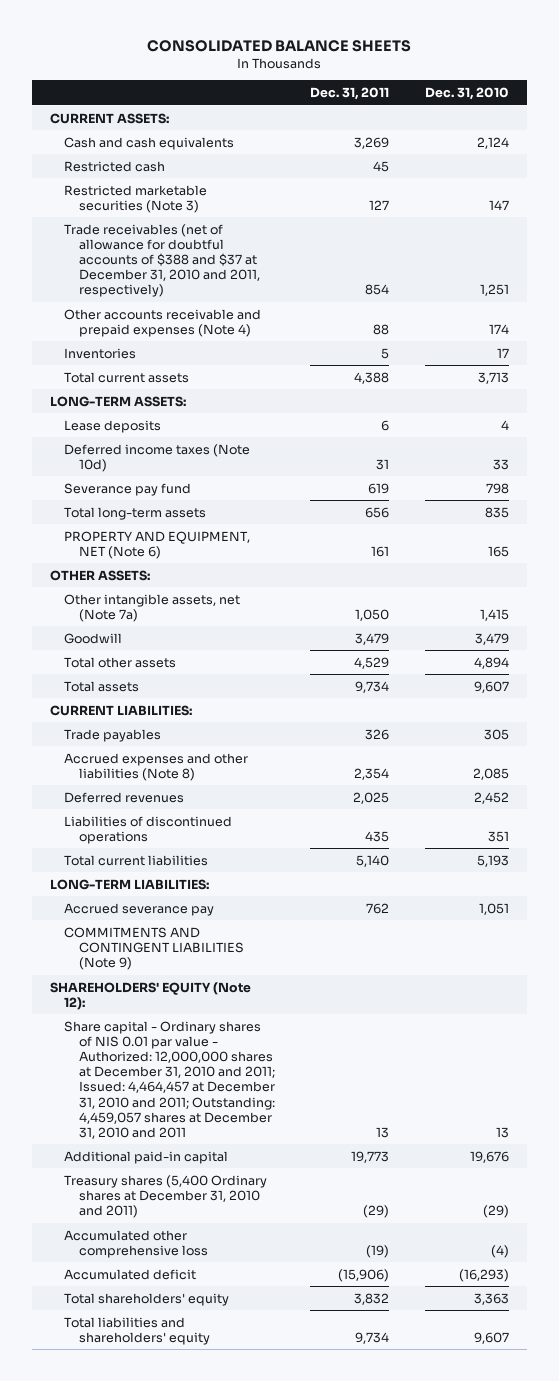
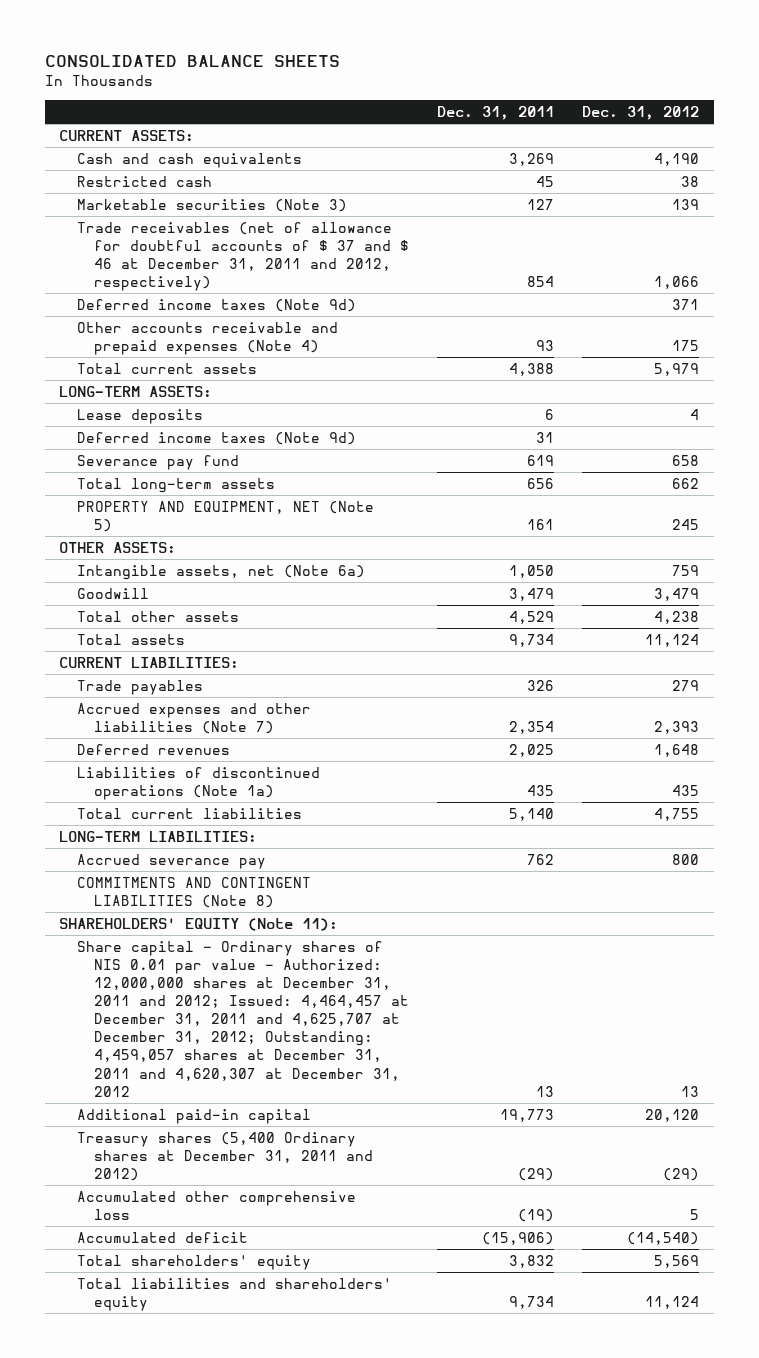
- | Dec. 31, 2011 | Dec. 31, 2010
+ | Dec. 31, 2011 | Dec. 31, 2012
- Restricted marketable securities (Note 3) | 127 | 147
- Trade receivables (net of allowance for doubtful accounts of $388 and $37 at December 31, 2010 and 2011, respectively) | 854 | 1,251
- Other accounts receivable and prepaid expenses (Note 4) | 88 | 174
- Inventories | 5 | 17
+ Marketable securities (Note 3) | 127 | 139
+ Trade receivables (net of allowance for doubtful accounts of $ 37 and $ 46 at December 31, 2011 and 2012, respectively) | 854 | 1,066
+ Deferred income taxes (Note 9d) | | 371
+ Other accounts receivable and prepaid expenses (Note 4) | 93 | 175
- Deferred income taxes (Note 10d) | 31 | 33
+ Deferred income taxes (Note 9d) | 31 |
- PROPERTY AND EQUIPMENT, NET (Note 6) | 161 | 165
+ PROPERTY AND EQUIPMENT, NET (Note 5) | 161 | 245
- Other intangible assets, net (Note 7a) | 1,050 | 1,415
+ Intangible assets, net (Note 6a) | 1,050 | 759
- Accrued expenses and other liabilities (Note 8) | 2,354 | 2,085
+ Accrued expenses and other liabilities (Note 7) | 2,354 | 2,393
- Liabilities of discontinued operations | 435 | 351
+ Liabilities of discontinued operations (Note 1a) | 435 | 435
- COMMITMENTS AND CONTINGENT LIABILITIES (Note 9)
- SHAREHOLDERS' EQUITY (Note 12):
- Share capital - Ordinary shares of NIS 0.01 par value - Authorized: 12,000,000 shares at December 31, 2010 and 2011; Issued: 4,464,457 at December 31, 2010 and 2011; Outstanding: 4,459,057 shares at December 31, 2010 and 2011 | 13 | 13
+ COMMITMENTS AND CONTINGENT LIABILITIES (Note 8)
+ SHAREHOLDERS' EQUITY (Note 11):
+ Share capital - Ordinary shares of NIS 0.01 par value - Authorized: 12,000,000 shares at December 31, 2011 and 2012; Issued: 4,464,457 at December 31, 2011 and 4,625,707 at December 31, 2012; Outstanding: 4,459,057 shares at December 31, 2011 and 4,620,307 at December 31, 2012 | 13 | 13
- Treasury shares (5,400 Ordinary shares at December 31, 2010 and 2011) | (29) | (29)
+ Treasury shares (5,400 Ordinary shares at December 31, 2011 and 2012) | (29) | (29)

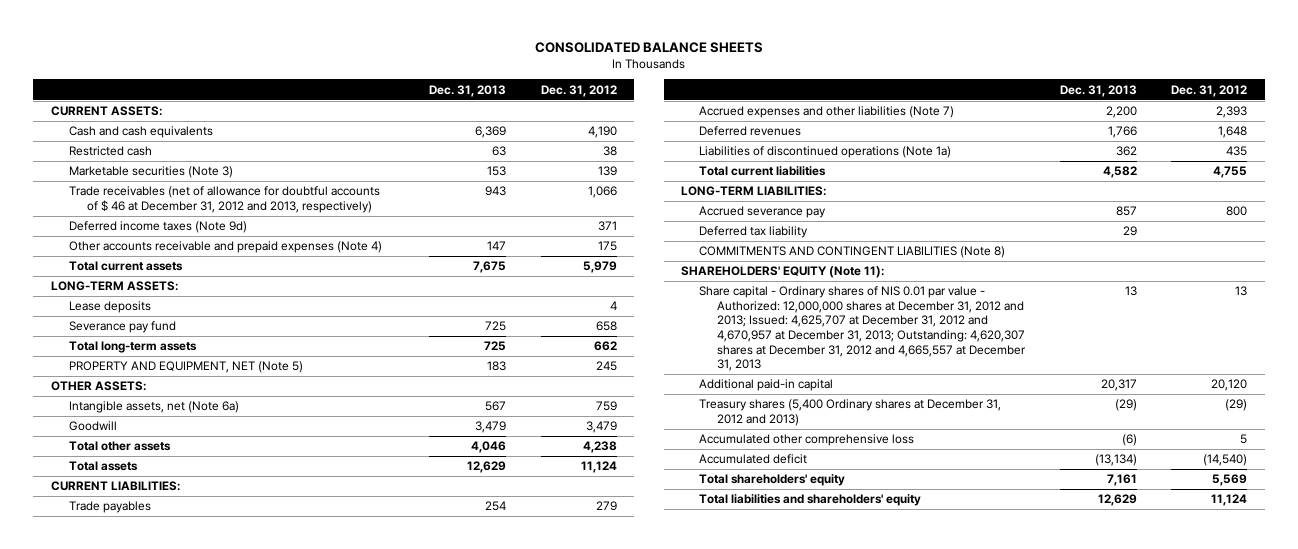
- | Dec. 31, 2011 | Dec. 31, 2012
+ | Dec. 31, 2013 | Dec. 31, 2012
- Trade receivables (net of allowance for doubtful accounts of $ 37 and $ 46 at December 31, 2011 and 2012, respectively) | 854 | 1,066
+ Trade receivables (net of allowance for doubtful accounts of $ 46 at December 31, 2012 and 2013, respectively) | 943 | 1,066
- Deferred income taxes (Note 9d) | 31 |
+ Deferred tax liability | 29 |
- Share capital - Ordinary shares of NIS 0.01 par value - Authorized: 12,000,000 shares at December 31, 2011 and 2012; Issued: 4,464,457 at December 31, 2011 and 4,625,707 at December 31, 2012; Outstanding: 4,459,057 shares at December 31, 2011 and 4,620,307 at December 31, 2012 | 13 | 13
+ Share capital - Ordinary shares of NIS 0.01 par value - Authorized: 12,000,000 shares at December 31, 2012 and 2013; Issued: 4,625,707 at December 31, 2012 and 4,670,957 at December 31, 2013; Outstanding: 4,620,307 shares at December 31, 2012 and 4,665,557 at December 31, 2013 | 13 | 13
- Treasury shares (5,400 Ordinary shares at December 31, 2011 and 2012) | (29) | (29)
+ Treasury shares (5,400 Ordinary shares at December 31, 2012 and 2013) | (29) | (29)

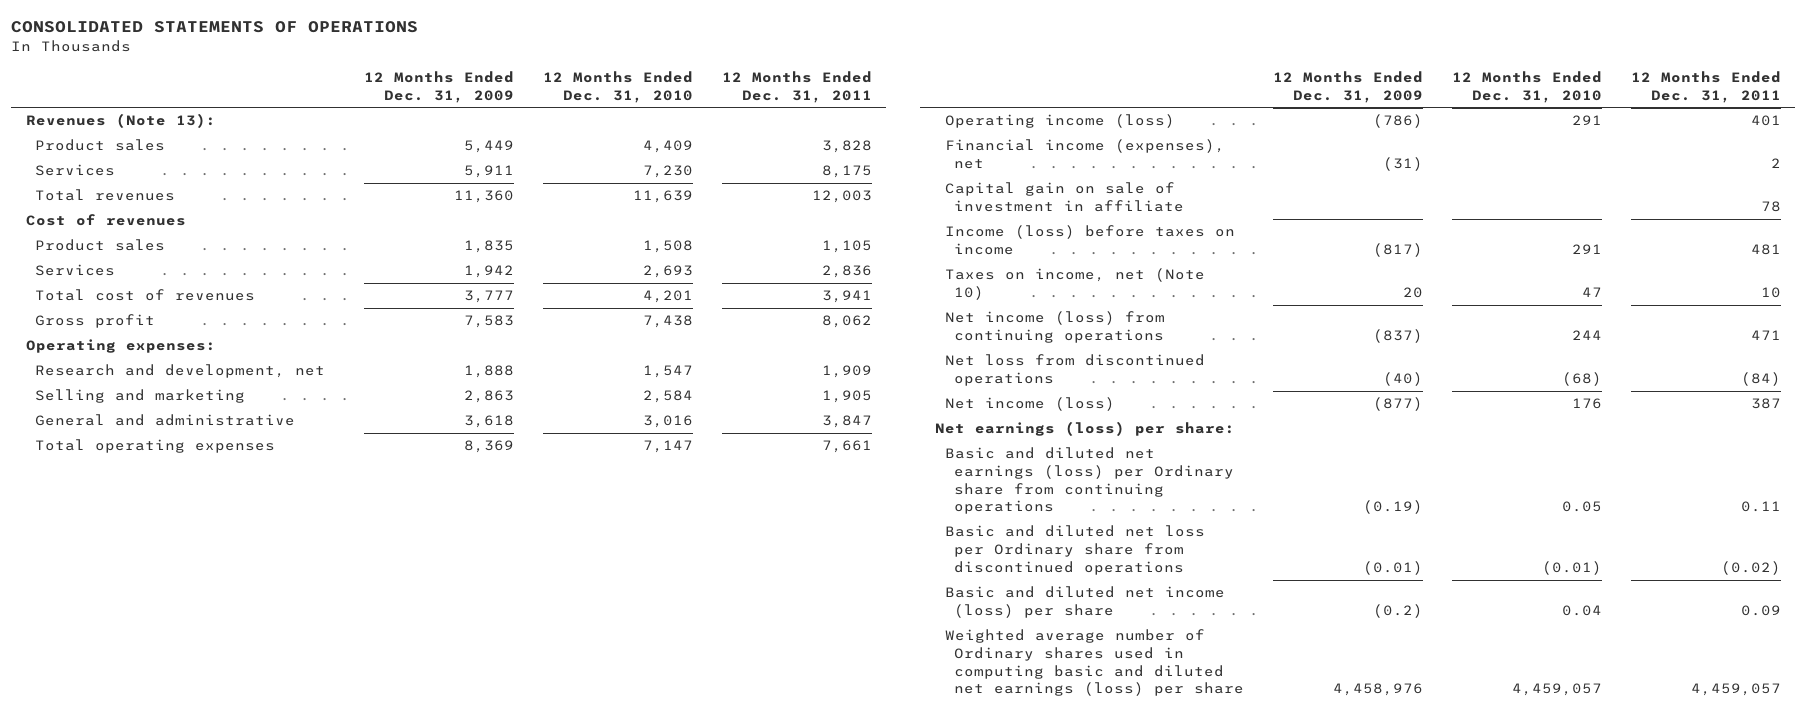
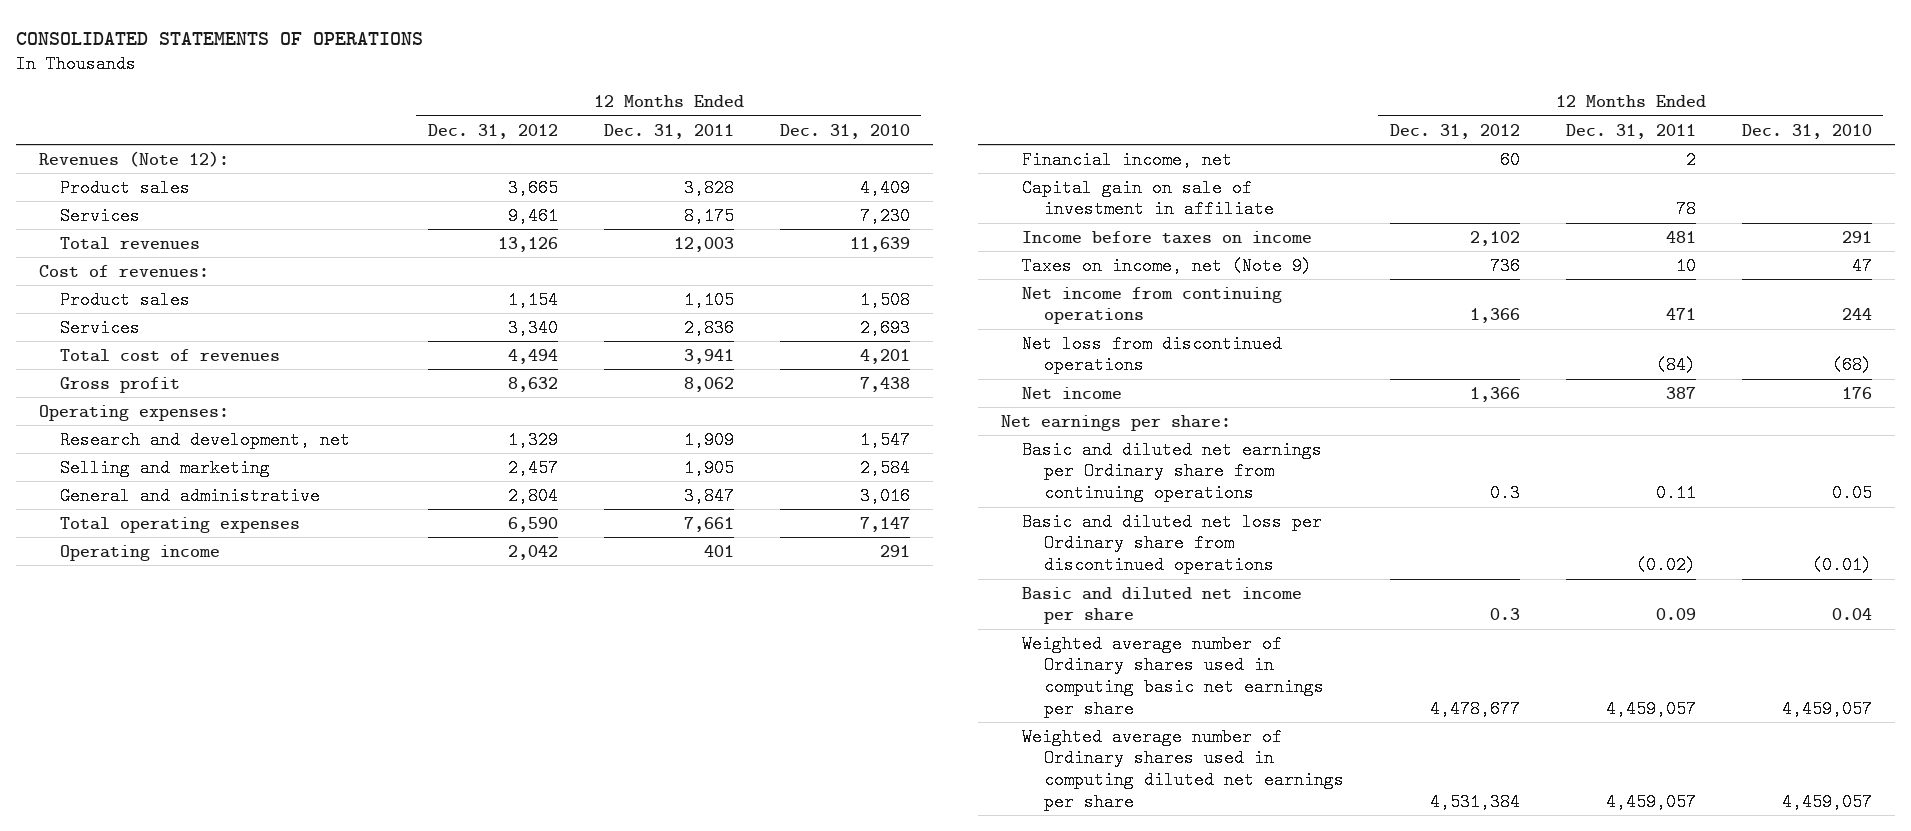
- | 12 Months Ended Dec. 31, 2009 | 12 Months Ended Dec. 31, 2010 | 12 Months Ended Dec. 31, 2011
+ | 12 Months Ended Dec. 31, 2012 | 12 Months Ended Dec. 31, 2011 | 12 Months Ended Dec. 31, 2010
- Revenues (Note 13):
+ Revenues (Note 12):
- Cost of revenues
+ Cost of revenues:
- Operating income (loss) | (786) | 291 | 401
- Financial income (expenses), net | (31) | | 2
+ Operating income | 2,042 | 401 | 291
+ Financial income, net | 60 | 2 |
- Income (loss) before taxes on income | (817) | 291 | 481
- Taxes on income, net (Note 10) | 20 | 47 | 10
- Net income (loss) from continuing operations | (837) | 244 | 471
+ Income before taxes on income | 2,102 | 481 | 291
+ Taxes on income, net (Note 9) | 736 | 10 | 47
+ Net income from continuing operations | 1,366 | 471 | 244
- Net income (loss) | (877) | 176 | 387
- Net earnings (loss) per share:
- Basic and diluted net earnings (loss) per Ordinary share from continuing operations | (0.19) | 0.05 | 0.11
+ Net income | 1,366 | 387 | 176
+ Net earnings per share:
+ Basic and diluted net earnings per Ordinary share from continuing operations | 0.3 | 0.11 | 0.05
- Basic and diluted net income (loss) per share | (0.2) | 0.04 | 0.09
- Weighted average number of Ordinary shares used in computing basic and diluted net earnings (loss) per share | 4,458,976 | 4,459,057 | 4,459,057
+ Basic and diluted net income per share | 0.3 | 0.09 | 0.04
+ Weighted average number of Ordinary shares used in computing basic net earnings per share | 4,478,677 | 4,459,057 | 4,459,057
+ Weighted average number of Ordinary shares used in computing diluted net earnings per share | 4,531,384 | 4,459,057 | 4,459,057

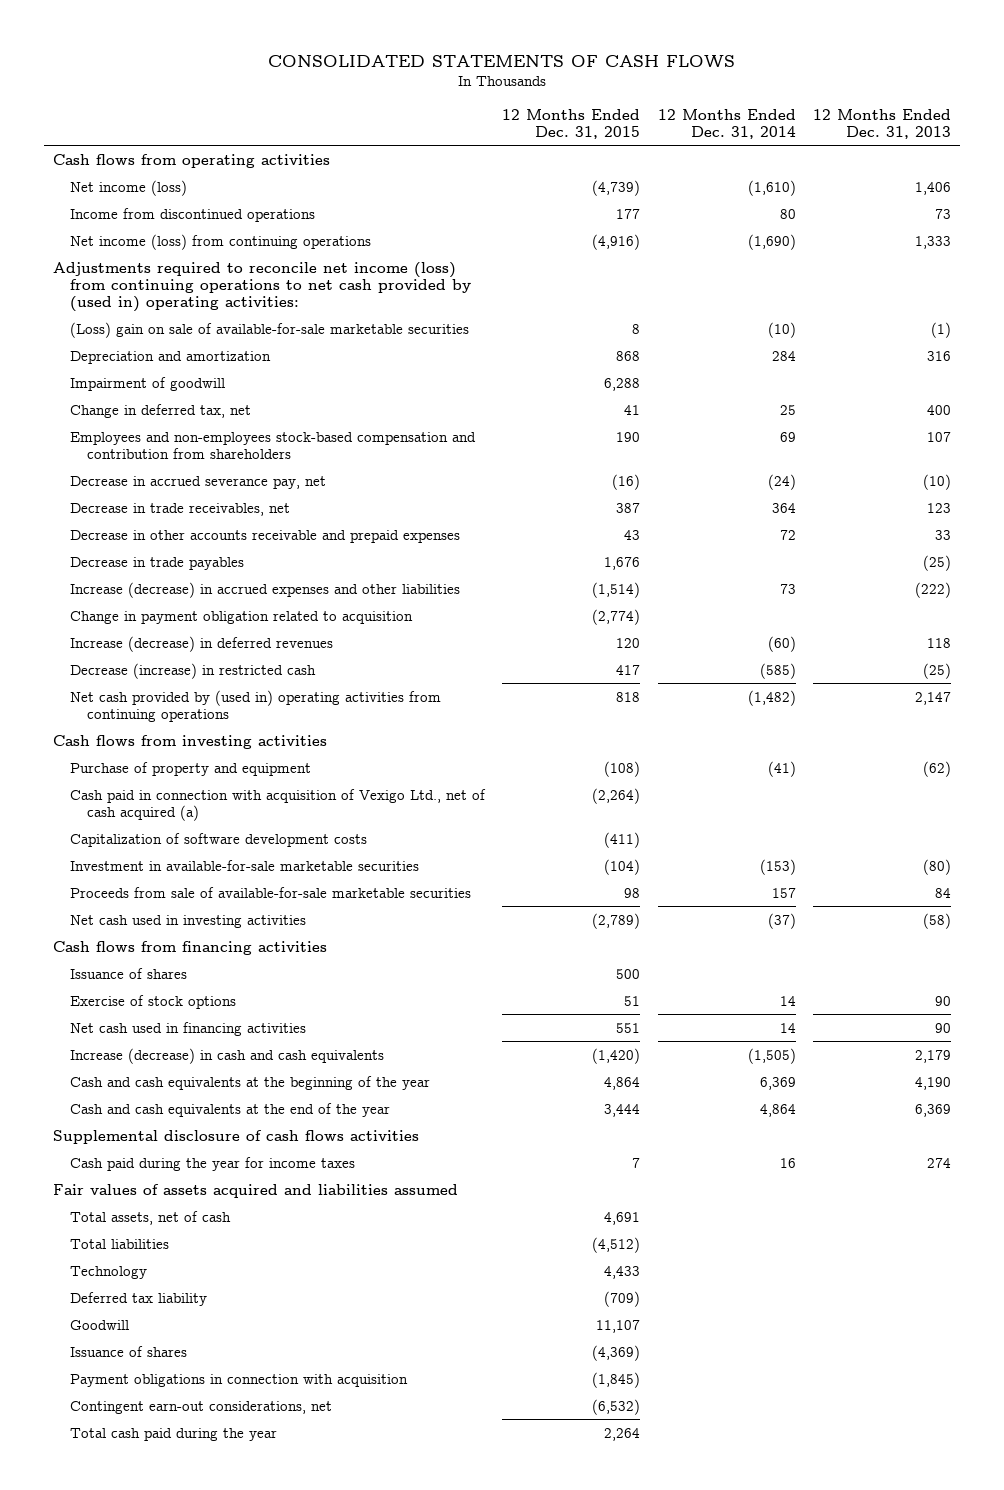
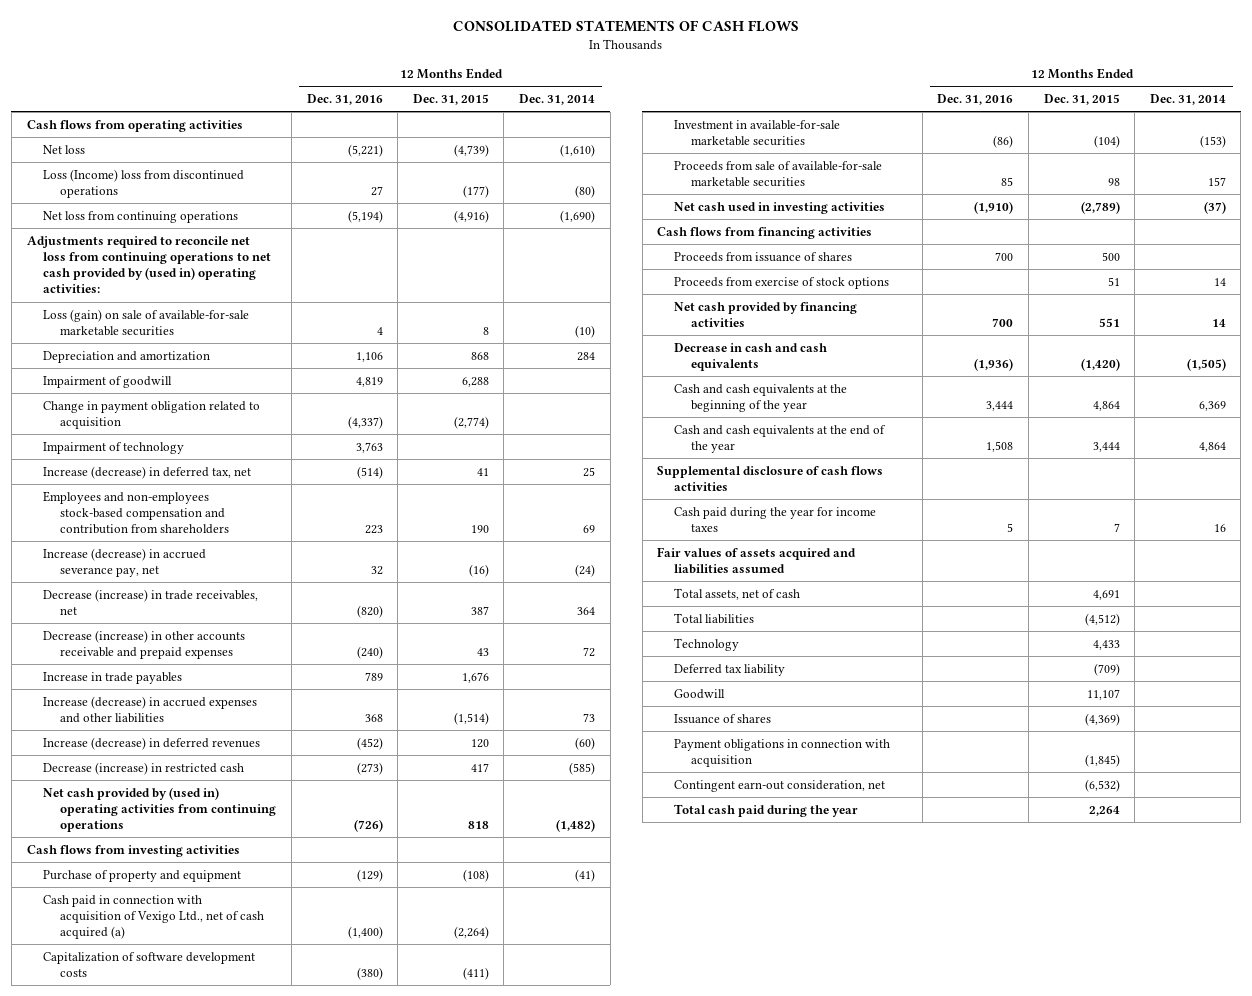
- | 12 Months Ended Dec. 31, 2015 | 12 Months Ended Dec. 31, 2014 | 12 Months Ended Dec. 31, 2013
+ | 12 Months Ended Dec. 31, 2016 | 12 Months Ended Dec. 31, 2015 | 12 Months Ended Dec. 31, 2014
- Net income (loss) | (4,739) | (1,610) | 1,406
- Income from discontinued operations | 177 | 80 | 73
- Net income (loss) from continuing operations | (4,916) | (1,690) | 1,333
- Adjustments required to reconcile net income (loss) from continuing operations to net cash provided by (used in) operating activities:
- (Loss) gain on sale of available-for-sale marketable securities | 8 | (10) | (1)
+ Net loss | (5,221) | (4,739) | (1,610)
+ Loss (Income) loss from discontinued operations | 27 | (177) | (80)
+ Net loss from continuing operations | (5,194) | (4,916) | (1,690)
+ Adjustments required to reconcile net loss from continuing operations to net cash provided by (used in) operating activities:
+ Loss (gain) on sale of available-for-sale marketable securities | 4 | 8 | (10)
- Change in deferred tax, net | 41 | 25 | 400
moved up: Change in payment obligation related to acquisition | (4,337) | (2,774) |
+ Impairment of technology | 3,763 | |
+ Increase (decrease) in deferred tax, net | (514) | 41 | 25
- Decrease in accrued severance pay, net | (16) | (24) | (10)
- Decrease in trade receivables, net | 387 | 364 | 123
- Decrease in other accounts receivable and prepaid expenses | 43 | 72 | 33
- Decrease in trade payables | 1,676 | | (25)
+ Increase (decrease) in accrued severance pay, net | 32 | (16) | (24)
+ Decrease (increase) in trade receivables, net | (820) | 387 | 364
+ Decrease (increase) in other accounts receivable and prepaid expenses | (240) | 43 | 72
+ Increase in trade payables | 789 | 1,676 |
- Issuance of shares | 500 | |
- Exercise of stock options | 51 | 14 | 90
- Net cash used in financing activities | 551 | 14 | 90
- Increase (decrease) in cash and cash equivalents | (1,420) | (1,505) | 2,179
+ Proceeds from issuance of shares | 700 | 500 |
+ Proceeds from exercise of stock options | | 51 | 14
+ Net cash provided by financing activities | 700 | 551 | 14
+ Decrease in cash and cash equivalents | (1,936) | (1,420) | (1,505)
- Contingent earn-out considerations, net | (6,532) | |
+ Contingent earn-out consideration, net | | (6,532) |

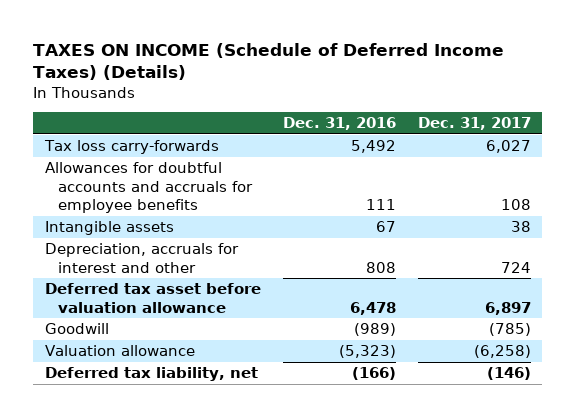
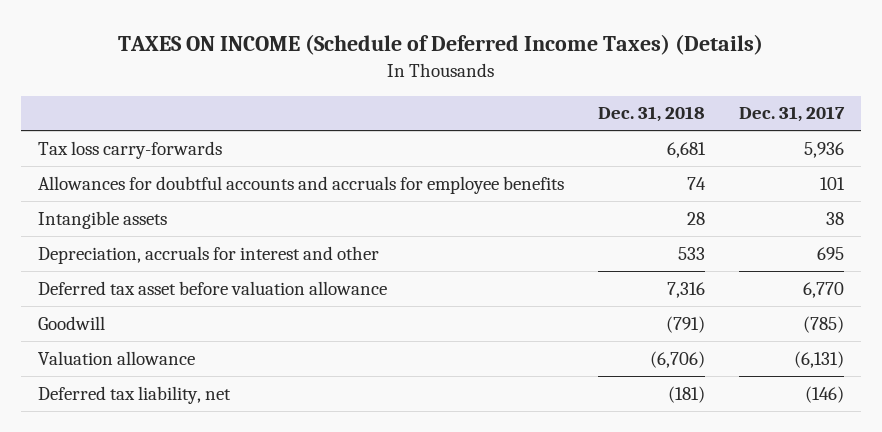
- | Dec. 31, 2016 | Dec. 31, 2017
+ | Dec. 31, 2018 | Dec. 31, 2017
- Tax loss carry-forwards | 5,492 | 6,027
- Allowances for doubtful accounts and accruals for employee benefits | 111 | 108
+ Tax loss carry-forwards | 6,681 | 5,936
+ Allowances for doubtful accounts and accruals for employee benefits | 74 | 101
- Depreciation, accruals for interest and other | 808 | 724
- Deferred tax asset before valuation allowance | 6,478 | 6,897
+ Depreciation, accruals for interest and other | 533 | 695
+ Deferred tax asset before valuation allowance | 7,316 | 6,770
- Valuation allowance | (5,323) | (6,258)
+ Valuation allowance | (6,706) | (6,131)

